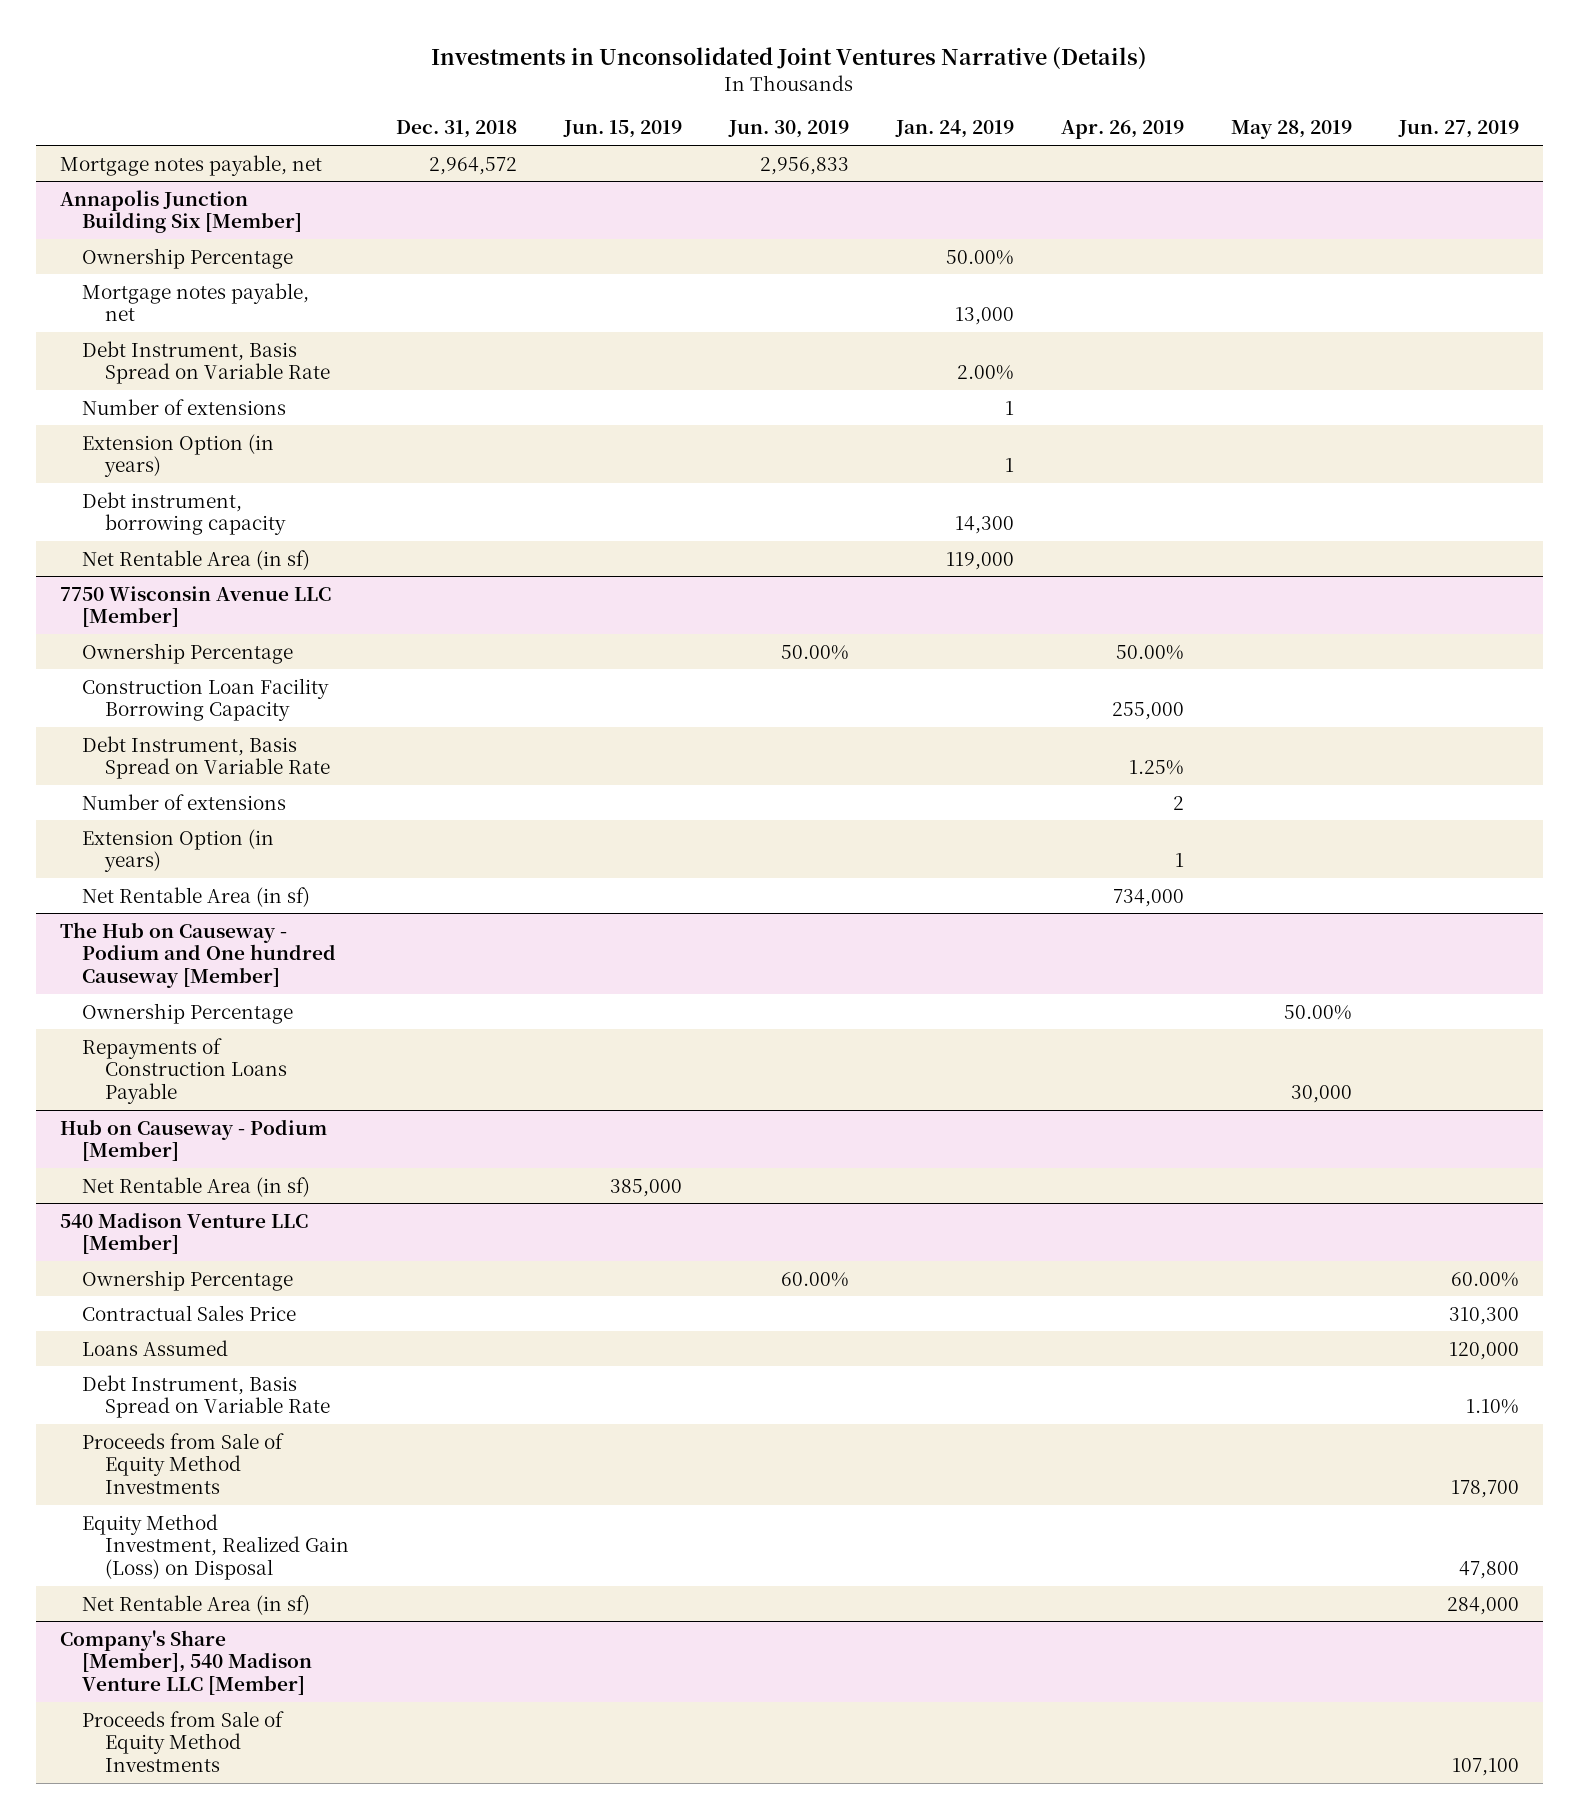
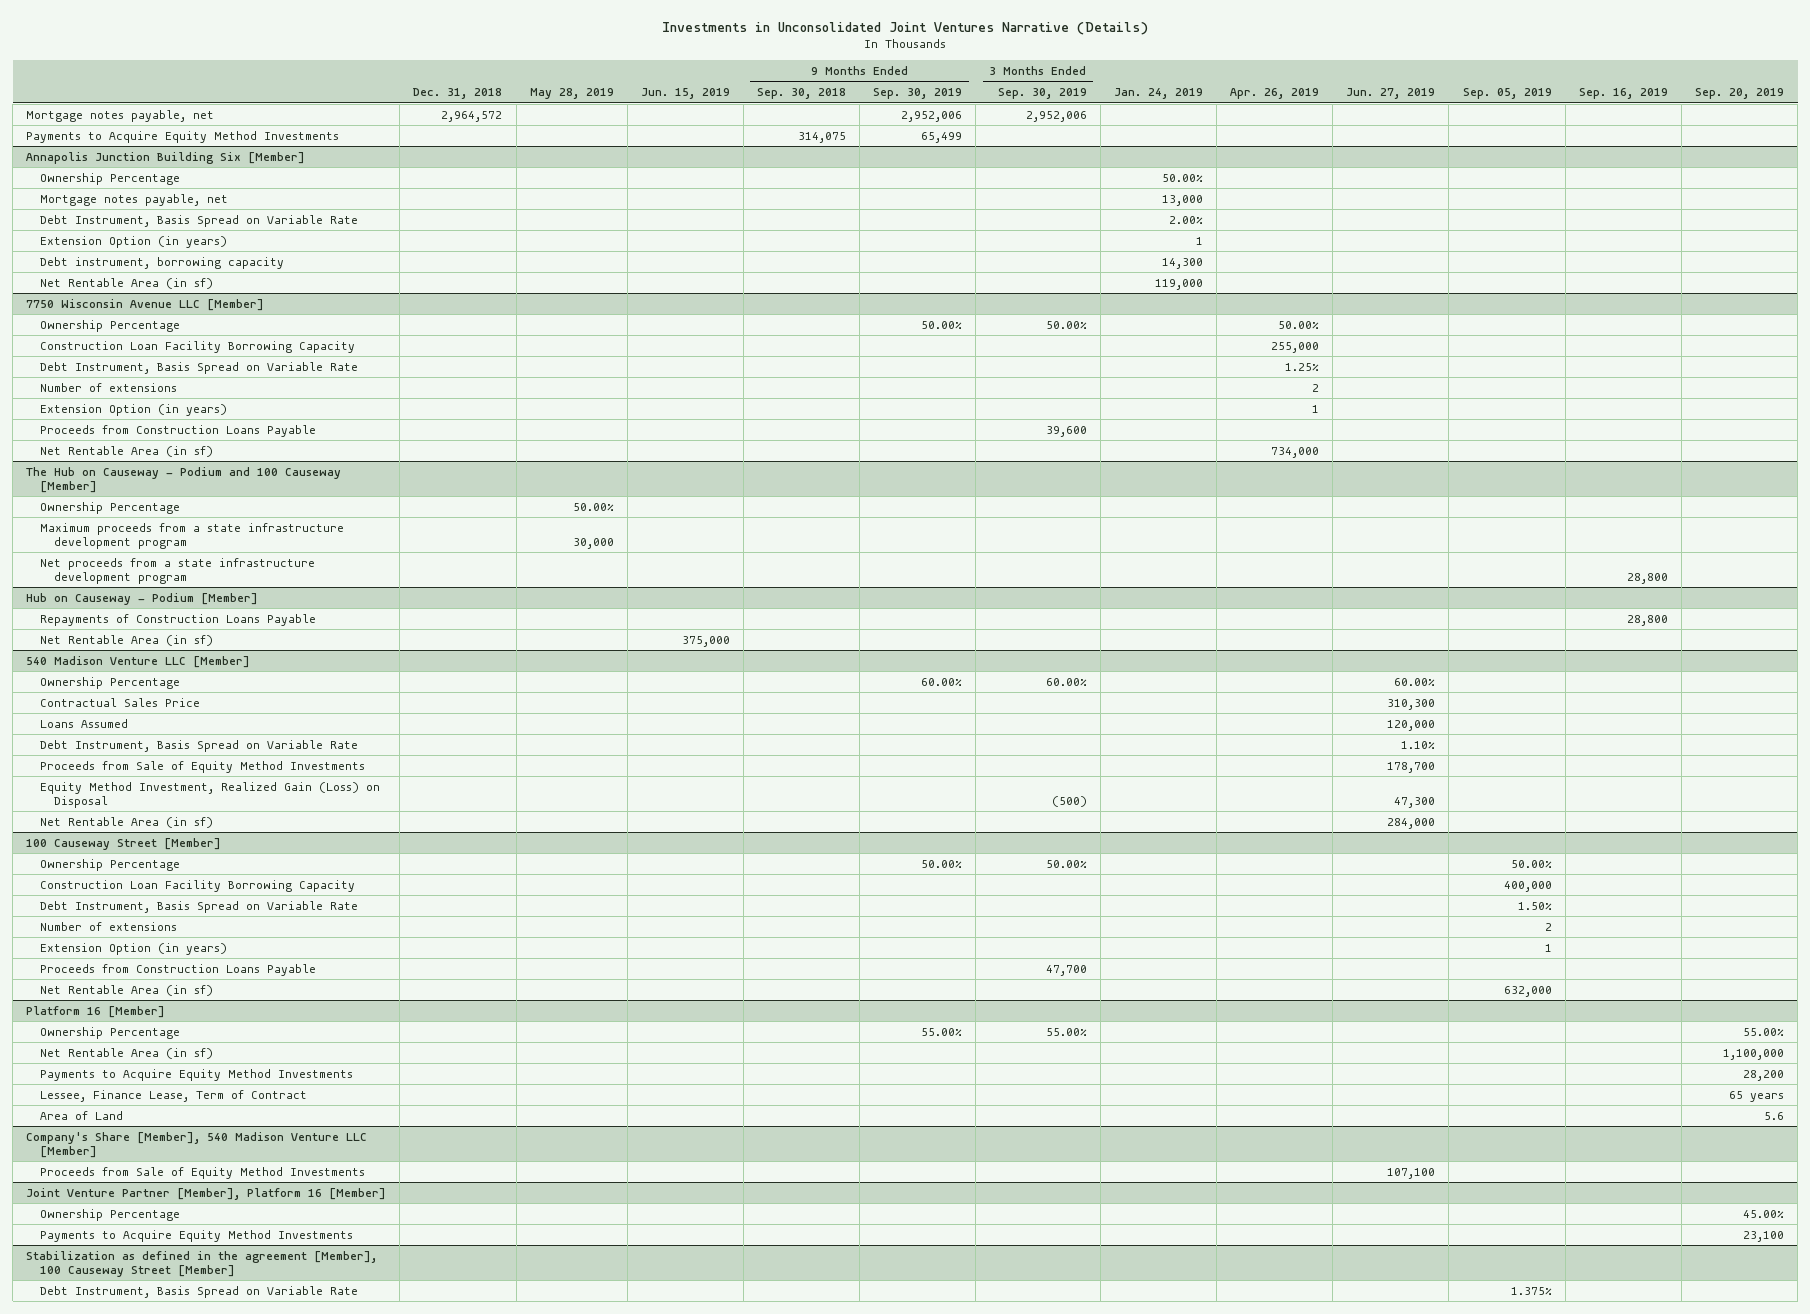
- | Dec. 31, 2018 | Jun. 15, 2019 | Jun. 30, 2019 | Jan. 24, 2019 | Apr. 26, 2019 | May 28, 2019 | Jun. 27, 2019
+ | Dec. 31, 2018 | May 28, 2019 | Jun. 15, 2019 | 9 Months Ended Sep. 30, 2018 | 9 Months Ended Sep. 30, 2019 | 3 Months Ended Sep. 30, 2019 | Jan. 24, 2019 | Apr. 26, 2019 | Jun. 27, 2019 | Sep. 05, 2019 | Sep. 16, 2019 | Sep. 20, 2019
+ Payments to Acquire Equity Method Investments | | | | 314,075 | 65,499 | | | | | | |
@ Annapolis Junction Building Six [Member]
- Number of extensions | | | | 1 | | |
@ 7750 Wisconsin Avenue LLC [Member]
+ Proceeds from Construction Loans Payable | | | | | | 39,600 | | | | | |
- The Hub on Causeway - Podium and One hundred Causeway [Member]
+ The Hub on Causeway - Podium and 100 Causeway [Member]
- Repayments of Construction Loans Payable | | | | | | 30,000 |
+ Maximum proceeds from a state infrastructure development program | | 30,000 | | | | | | | | | |
+ Net proceeds from a state infrastructure development program | | | | | | | | | | | 28,800 |
@ Hub on Causeway - Podium [Member]
- Net Rentable Area (in sf) | | 385,000 | | | | |
+ Repayments of Construction Loans Payable | | | | | | | | | | | 28,800 |
+ Net Rentable Area (in sf) | | | 375,000 | | | | | | | | |
@ 540 Madison Venture LLC [Member]
- Equity Method Investment, Realized Gain (Loss) on Disposal | | | | | | | 47,800
+ Equity Method Investment, Realized Gain (Loss) on Disposal | | | | | | (500) | | | 47,300 | | |
+ 100 Causeway Street [Member]
+ Ownership Percentage | | | | | 50.00% | 50.00% | | | | 50.00% | |
+ Construction Loan Facility Borrowing Capacity | | | | | | | | | | 400,000 | |
+ Debt Instrument, Basis Spread on Variable Rate | | | | | | | | | | 1.50% | |
+ Number of extensions | | | | | | | | | | 2 | |
+ Extension Option (in years) | | | | | | | | | | 1 | |
+ Proceeds from Construction Loans Payable | | | | | | 47,700 | | | | | |
+ Net Rentable Area (in sf) | | | | | | | | | | 632,000 | |
+ Platform 16 [Member]
+ Ownership Percentage | | | | | 55.00% | 55.00% | | | | | | 55.00%
+ Net Rentable Area (in sf) | | | | | | | | | | | | 1,100,000
+ Payments to Acquire Equity Method Investments | | | | | | | | | | | | 28,200
+ Lessee, Finance Lease, Term of Contract | | | | | | | | | | | | 65 years
+ Area of Land | | | | | | | | | | | | 5.6
+ Joint Venture Partner [Member], Platform 16 [Member]
+ Ownership Percentage | | | | | | | | | | | | 45.00%
+ Payments to Acquire Equity Method Investments | | | | | | | | | | | | 23,100
+ Stabilization as defined in the agreement [Member], 100 Causeway Street [Member]
+ Debt Instrument, Basis Spread on Variable Rate | | | | | | | | | | 1.375% | |

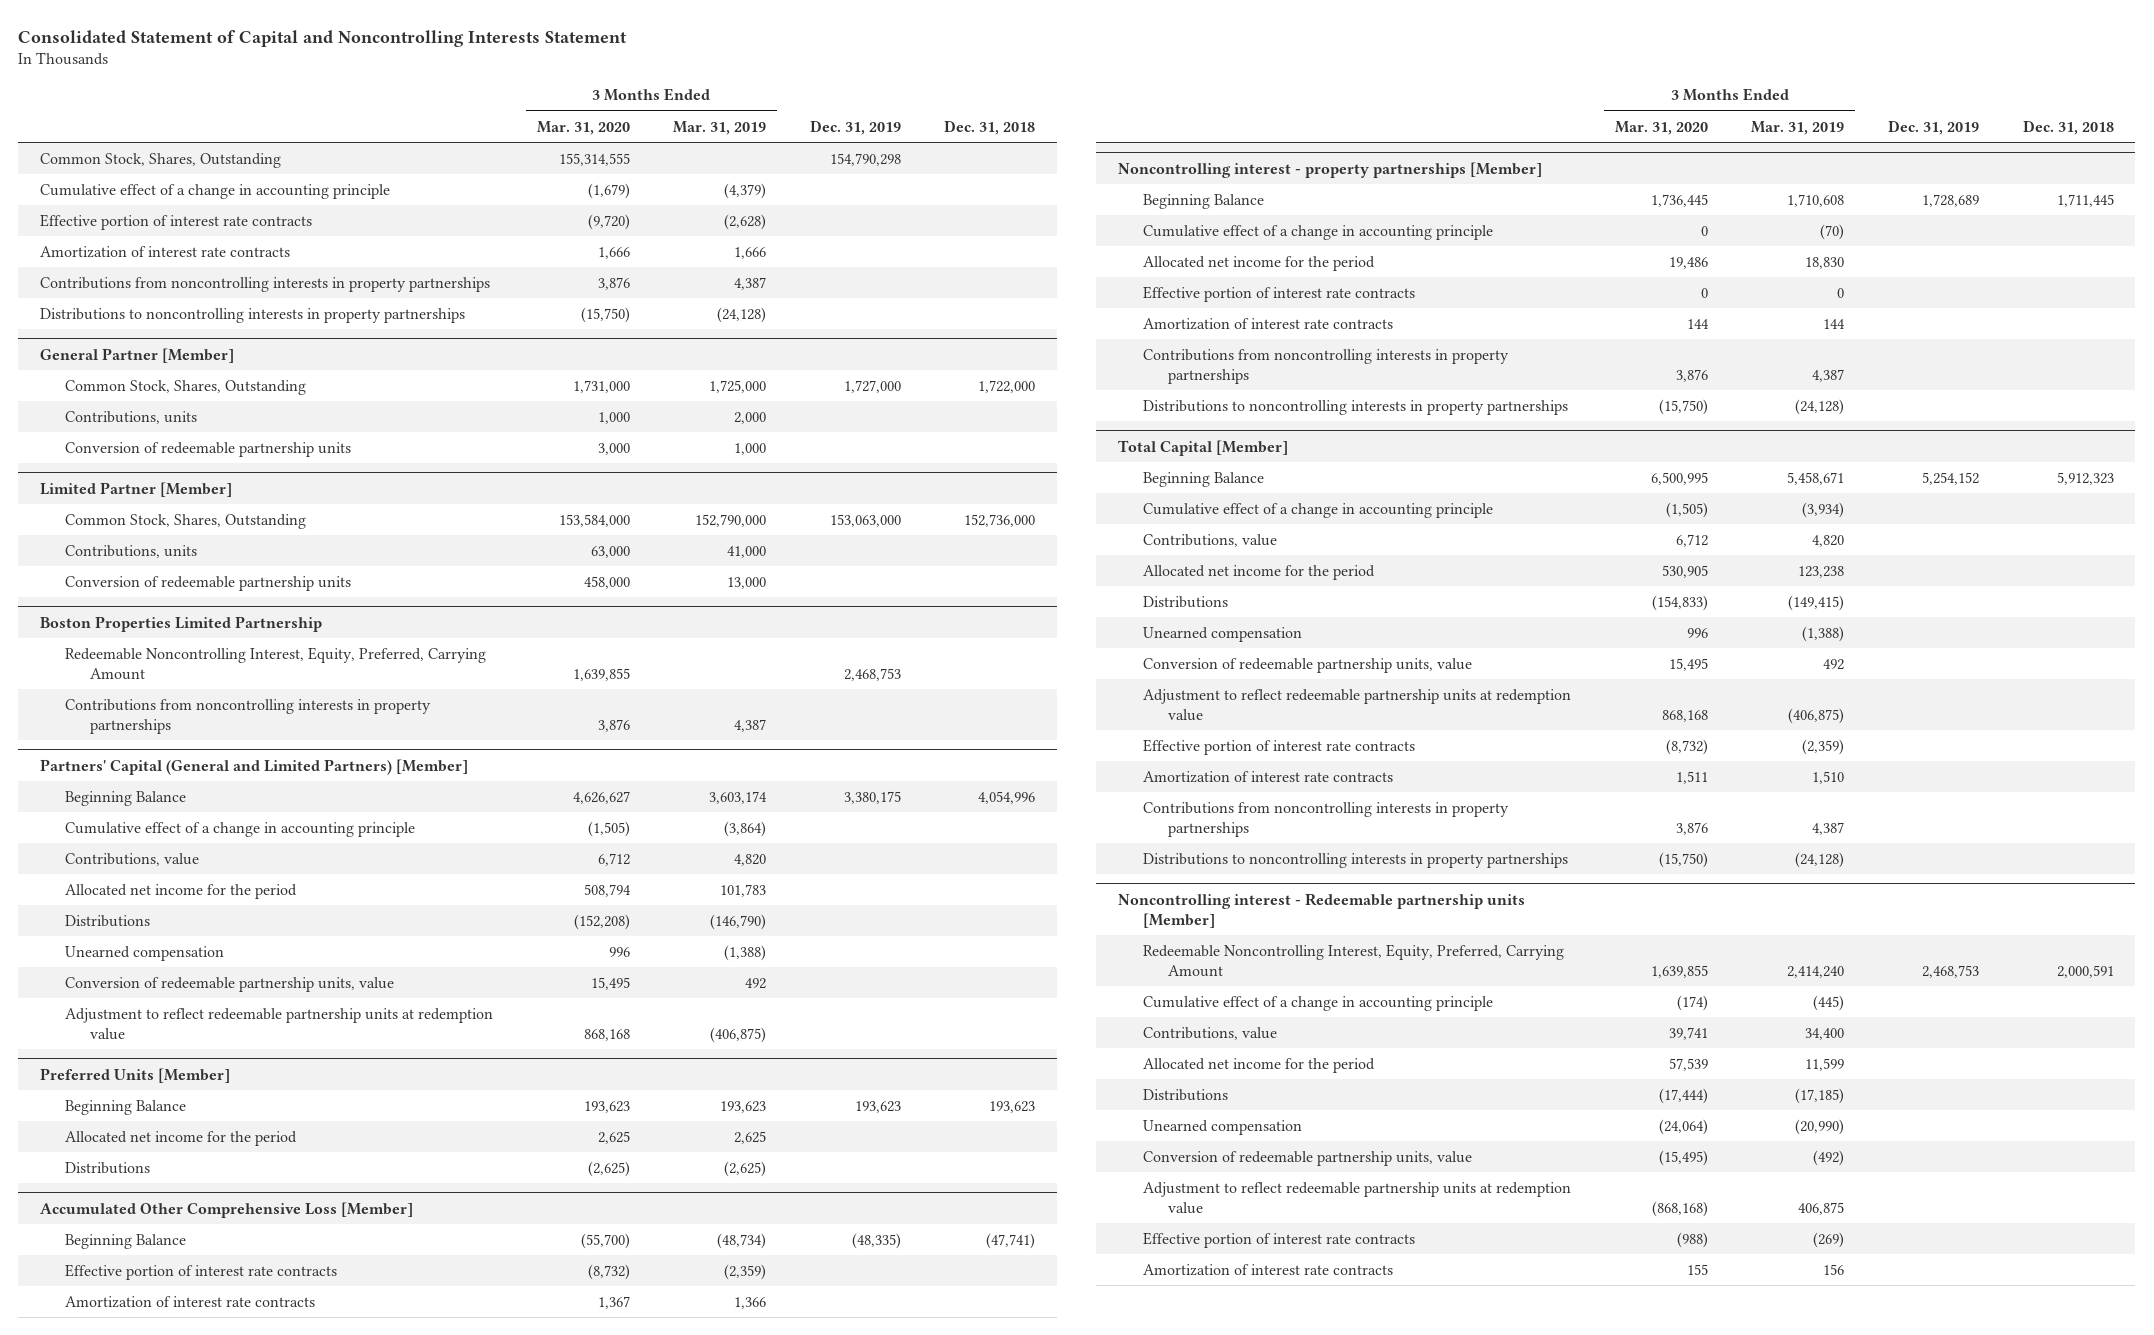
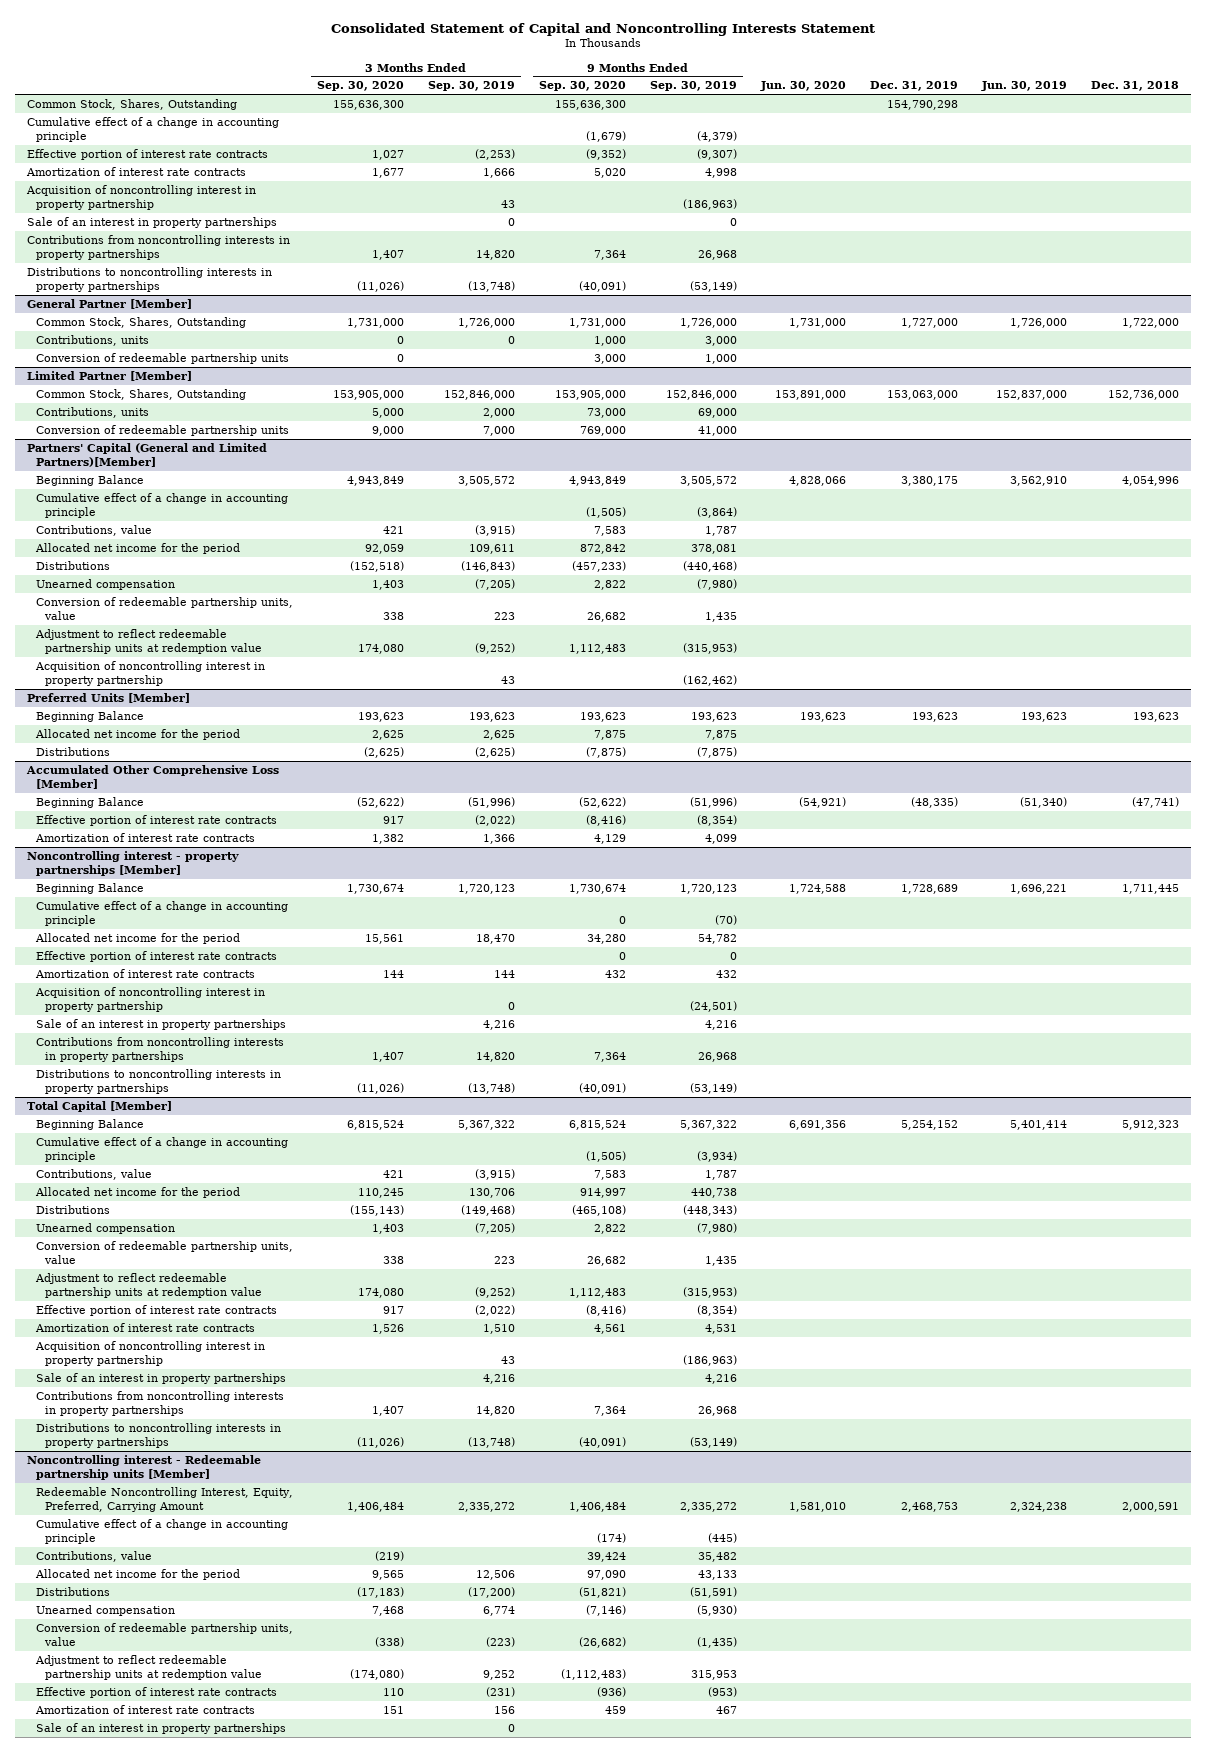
- | 3 Months Ended Mar. 31, 2020 | 3 Months Ended Mar. 31, 2019 | Dec. 31, 2019 | Dec. 31, 2018
+ | 3 Months Ended Sep. 30, 2020 | 3 Months Ended Sep. 30, 2019 | 9 Months Ended Sep. 30, 2020 | 9 Months Ended Sep. 30, 2019 | Jun. 30, 2020 | Dec. 31, 2019 | Jun. 30, 2019 | Dec. 31, 2018
+ Acquisition of noncontrolling interest in property partnership | | 43 | | (186,963) | | | |
+ Sale of an interest in property partnerships | | 0 | | 0 | | | |
- Boston Properties Limited Partnership
- Redeemable Noncontrolling Interest, Equity, Preferred, Carrying Amount | 1,639,855 | | 2,468,753 |
- Contributions from noncontrolling interests in property partnerships | 3,876 | 4,387 | |
- Partners' Capital (General and Limited Partners) [Member]
+ Partners' Capital (General and Limited Partners)[Member]
+ Acquisition of noncontrolling interest in property partnership | | 43 | | (162,462) | | | |
@ Noncontrolling interest - property partnerships [Member]
+ Acquisition of noncontrolling interest in property partnership | | 0 | | (24,501) | | | |
+ Sale of an interest in property partnerships | | 4,216 | | 4,216 | | | |
@ Total Capital [Member]
+ Acquisition of noncontrolling interest in property partnership | | 43 | | (186,963) | | | |
+ Sale of an interest in property partnerships | | 4,216 | | 4,216 | | | |
@ Noncontrolling interest - Redeemable partnership units [Member]
+ Sale of an interest in property partnerships | | 0 | | | | | |

